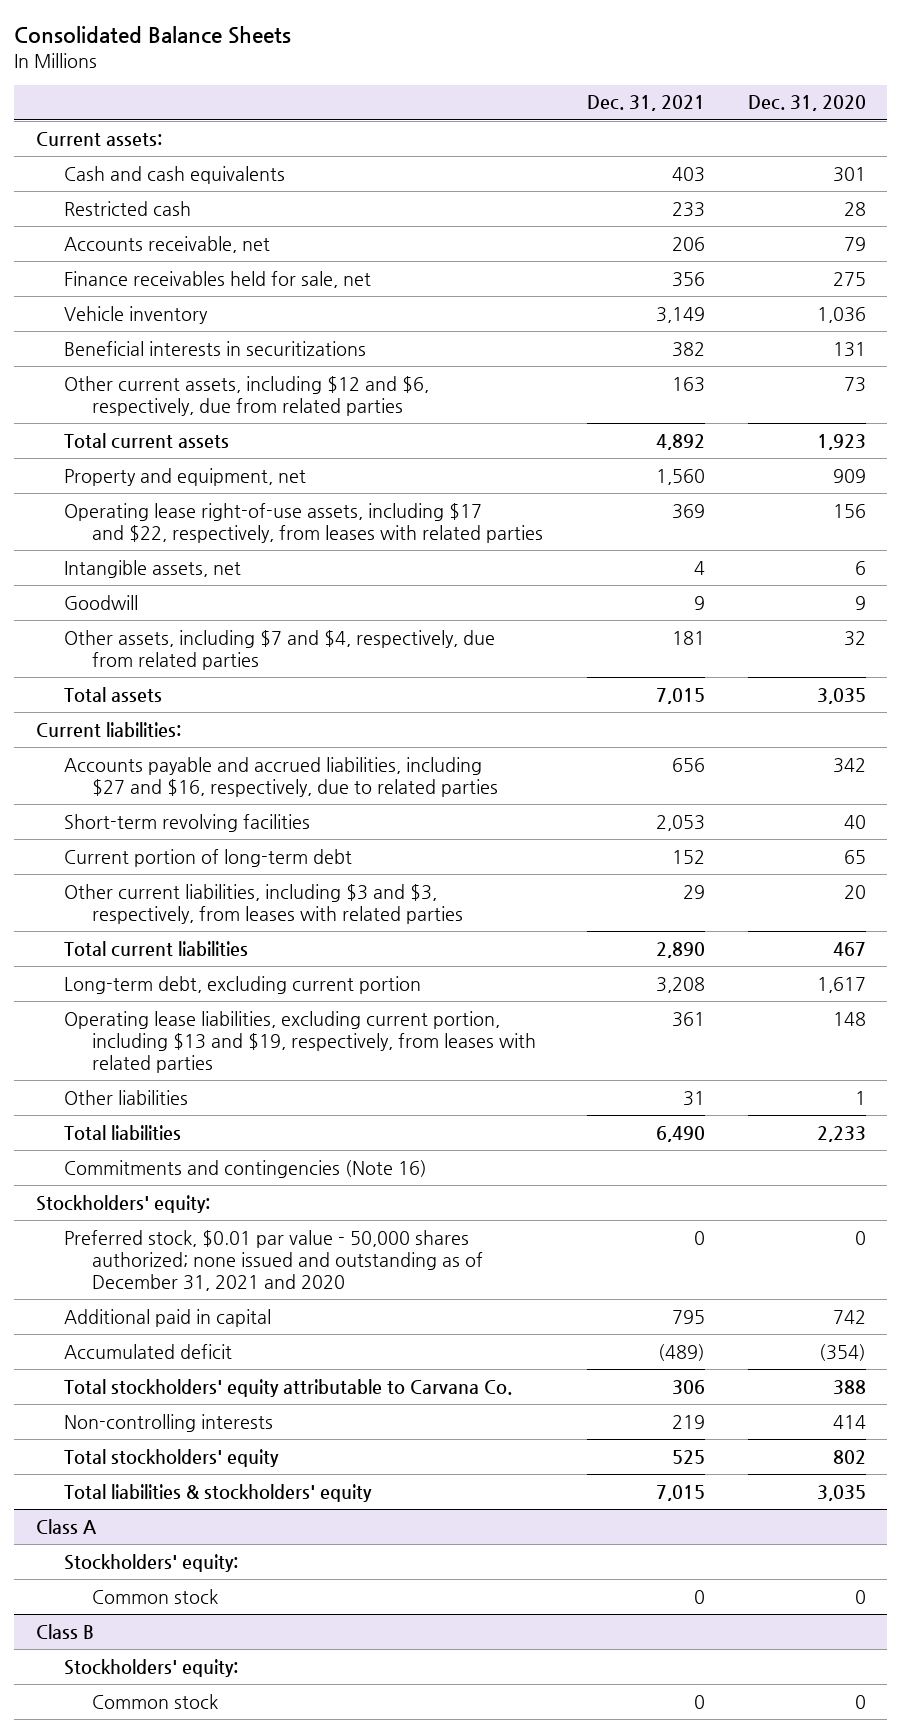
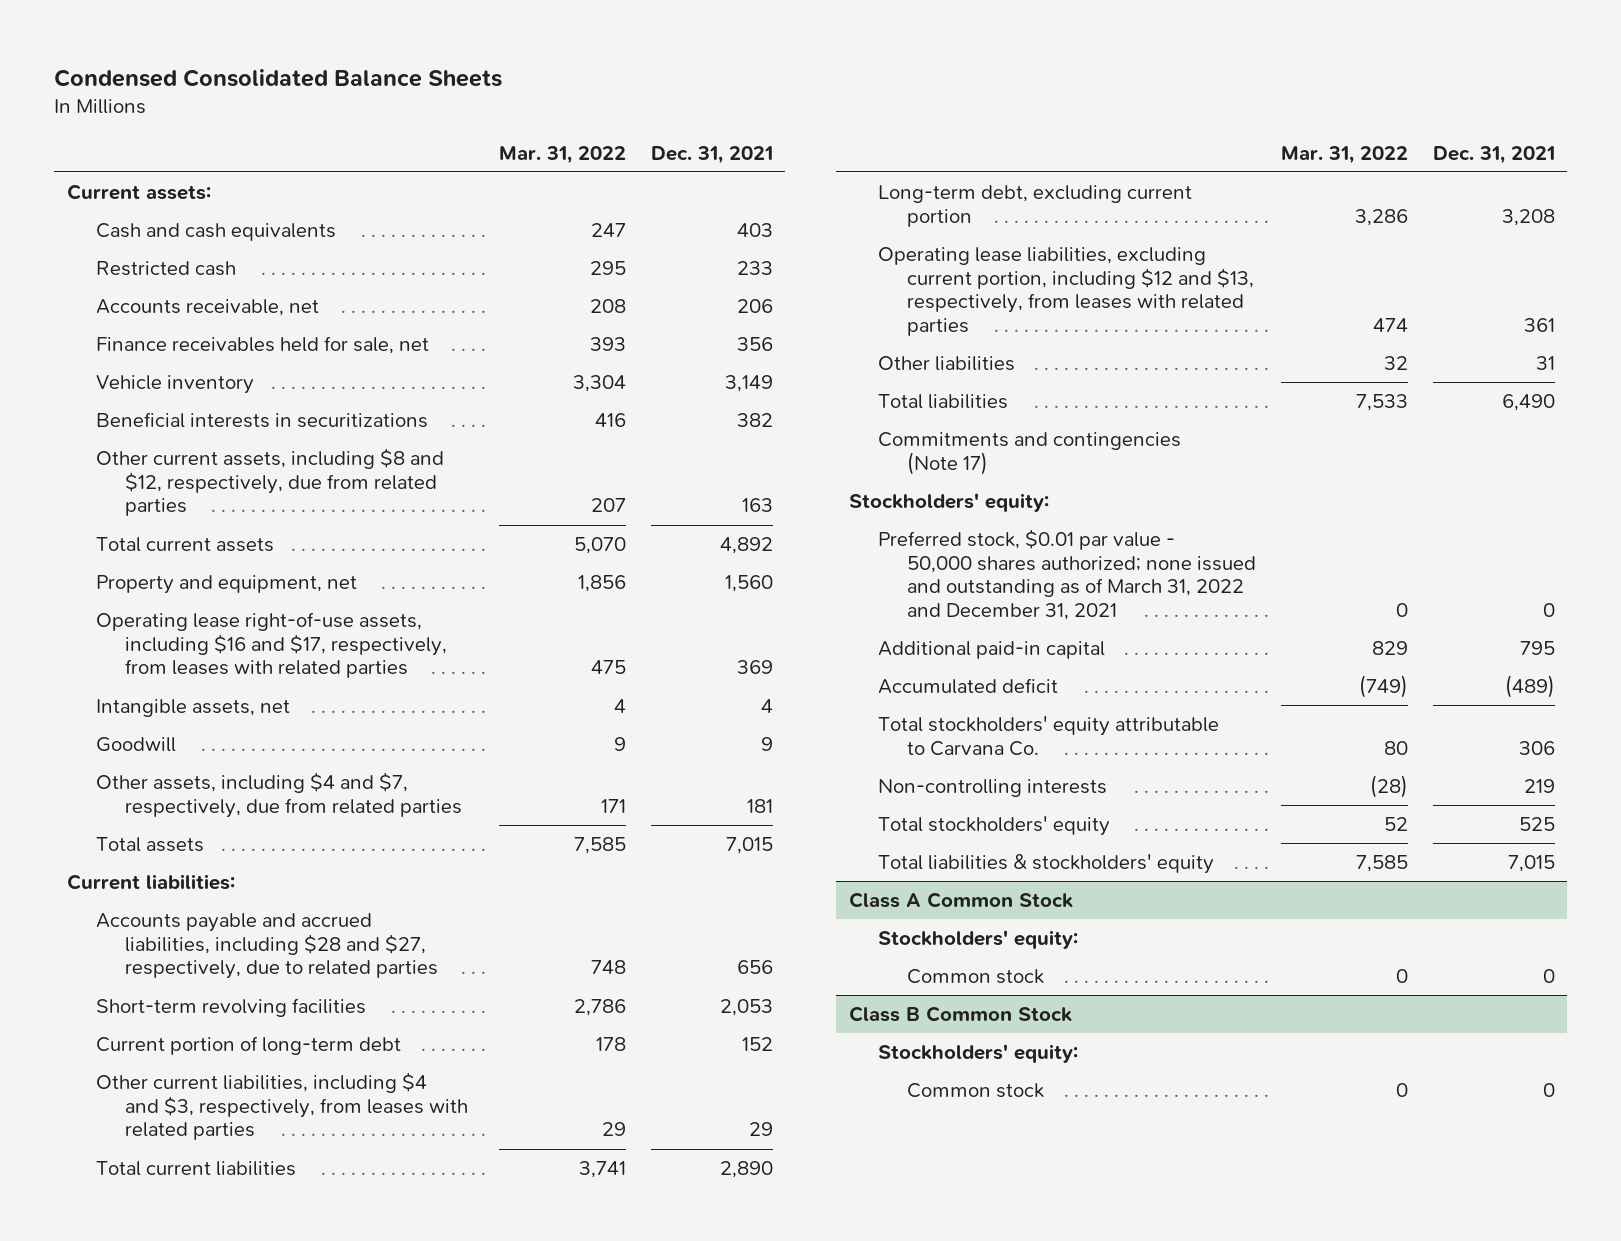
- Consolidated Balance Sheets
+ Condensed Consolidated Balance Sheets
- | Dec. 31, 2021 | Dec. 31, 2020
+ | Mar. 31, 2022 | Dec. 31, 2021
- Other current assets, including $12 and $6, respectively, due from related parties | 163 | 73
+ Other current assets, including $8 and $12, respectively, due from related parties | 207 | 163
- Operating lease right-of-use assets, including $17 and $22, respectively, from leases with related parties | 369 | 156
+ Operating lease right-of-use assets, including $16 and $17, respectively, from leases with related parties | 475 | 369
- Other assets, including $7 and $4, respectively, due from related parties | 181 | 32
+ Other assets, including $4 and $7, respectively, due from related parties | 171 | 181
- Accounts payable and accrued liabilities, including $27 and $16, respectively, due to related parties | 656 | 342
+ Accounts payable and accrued liabilities, including $28 and $27, respectively, due to related parties | 748 | 656
- Other current liabilities, including $3 and $3, respectively, from leases with related parties | 29 | 20
+ Other current liabilities, including $4 and $3, respectively, from leases with related parties | 29 | 29
- Operating lease liabilities, excluding current portion, including $13 and $19, respectively, from leases with related parties | 361 | 148
+ Operating lease liabilities, excluding current portion, including $12 and $13, respectively, from leases with related parties | 474 | 361
- Commitments and contingencies (Note 16)
+ Commitments and contingencies (Note 17)
- Preferred stock, $0.01 par value - 50,000 shares authorized; none issued and outstanding as of December 31, 2021 and 2020 | 0 | 0
- Additional paid in capital | 795 | 742
+ Preferred stock, $0.01 par value - 50,000 shares authorized; none issued and outstanding as of March 31, 2022 and December 31, 2021 | 0 | 0
+ Additional paid-in capital | 829 | 795
- Class A
+ Class A Common Stock
- Class B
+ Class B Common Stock

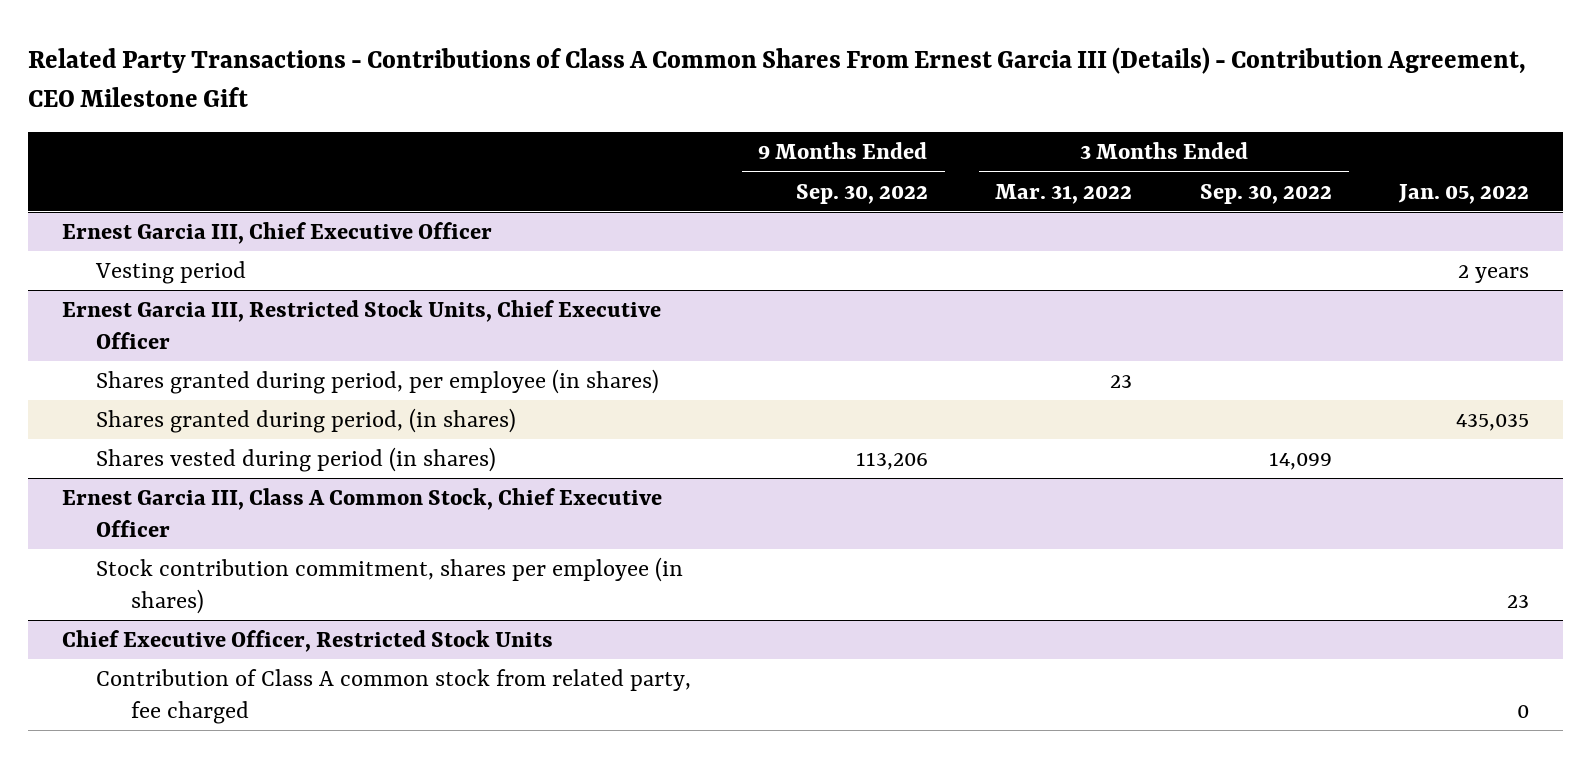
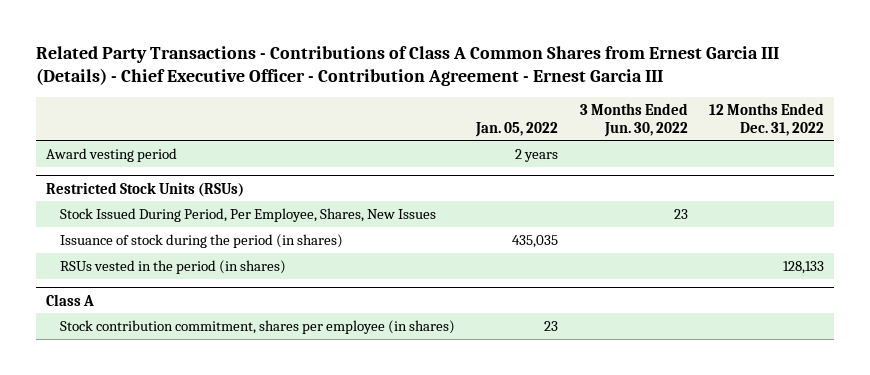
- Related Party Transactions - Contributions of Class A Common Shares From Ernest Garcia III (Details) - Contribution Agreement, CEO Milestone Gift
+ Related Party Transactions - Contributions of Class A Common Shares from Ernest Garcia III (Details) - Chief Executive Officer - Contribution Agreement - Ernest Garcia III
- | 9 Months Ended Sep. 30, 2022 | 3 Months Ended Mar. 31, 2022 | 3 Months Ended Sep. 30, 2022 | Jan. 05, 2022
+ | Jan. 05, 2022 | 3 Months Ended Jun. 30, 2022 | 12 Months Ended Dec. 31, 2022
- Ernest Garcia III, Chief Executive Officer
- Vesting period | | | | 2 years
- Ernest Garcia III, Restricted Stock Units, Chief Executive Officer
- Shares granted during period, per employee (in shares) | | 23 | |
- Shares granted during period, (in shares) | | | | 435,035
- Shares vested during period (in shares) | 113,206 | | 14,099 |
- Ernest Garcia III, Class A Common Stock, Chief Executive Officer
+ Award vesting period | 2 years | |
+ Restricted Stock Units (RSUs)
+ Stock Issued During Period, Per Employee, Shares, New Issues | | 23 |
+ Issuance of stock during the period (in shares) | 435,035 | |
+ RSUs vested in the period (in shares) | | | 128,133
+ Class A
- Chief Executive Officer, Restricted Stock Units
- Contribution of Class A common stock from related party, fee charged | | | | 0

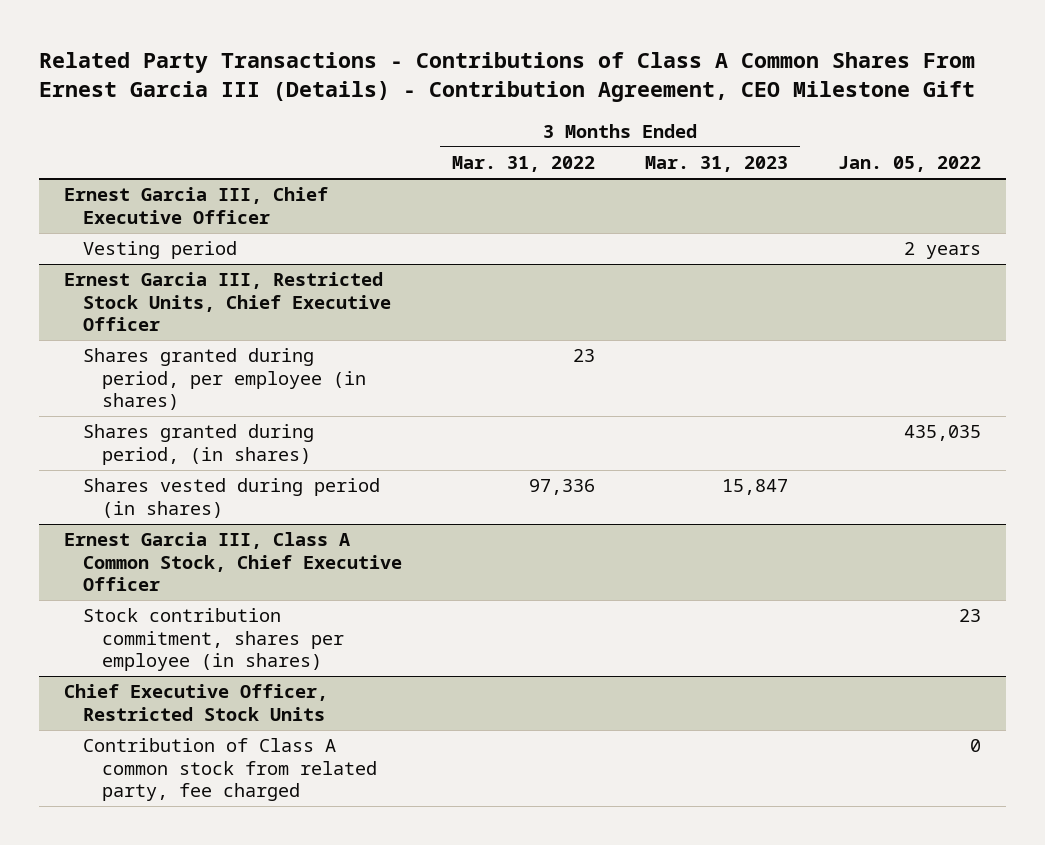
- Related Party Transactions - Contributions of Class A Common Shares from Ernest Garcia III (Details) - Chief Executive Officer - Contribution Agreement - Ernest Garcia III
+ Related Party Transactions - Contributions of Class A Common Shares From Ernest Garcia III (Details) - Contribution Agreement, CEO Milestone Gift
- | Jan. 05, 2022 | 3 Months Ended Jun. 30, 2022 | 12 Months Ended Dec. 31, 2022
+ | 3 Months Ended Mar. 31, 2022 | 3 Months Ended Mar. 31, 2023 | Jan. 05, 2022
- Award vesting period | 2 years | |
- Restricted Stock Units (RSUs)
- Stock Issued During Period, Per Employee, Shares, New Issues | | 23 |
- Issuance of stock during the period (in shares) | 435,035 | |
- RSUs vested in the period (in shares) | | | 128,133
- Class A
+ Ernest Garcia III, Chief Executive Officer
+ Vesting period | | | 2 years
+ Ernest Garcia III, Restricted Stock Units, Chief Executive Officer
+ Shares granted during period, per employee (in shares) | 23 | |
+ Shares granted during period, (in shares) | | | 435,035
+ Shares vested during period (in shares) | 97,336 | 15,847 |
+ Ernest Garcia III, Class A Common Stock, Chief Executive Officer
+ Chief Executive Officer, Restricted Stock Units
+ Contribution of Class A common stock from related party, fee charged | | | 0

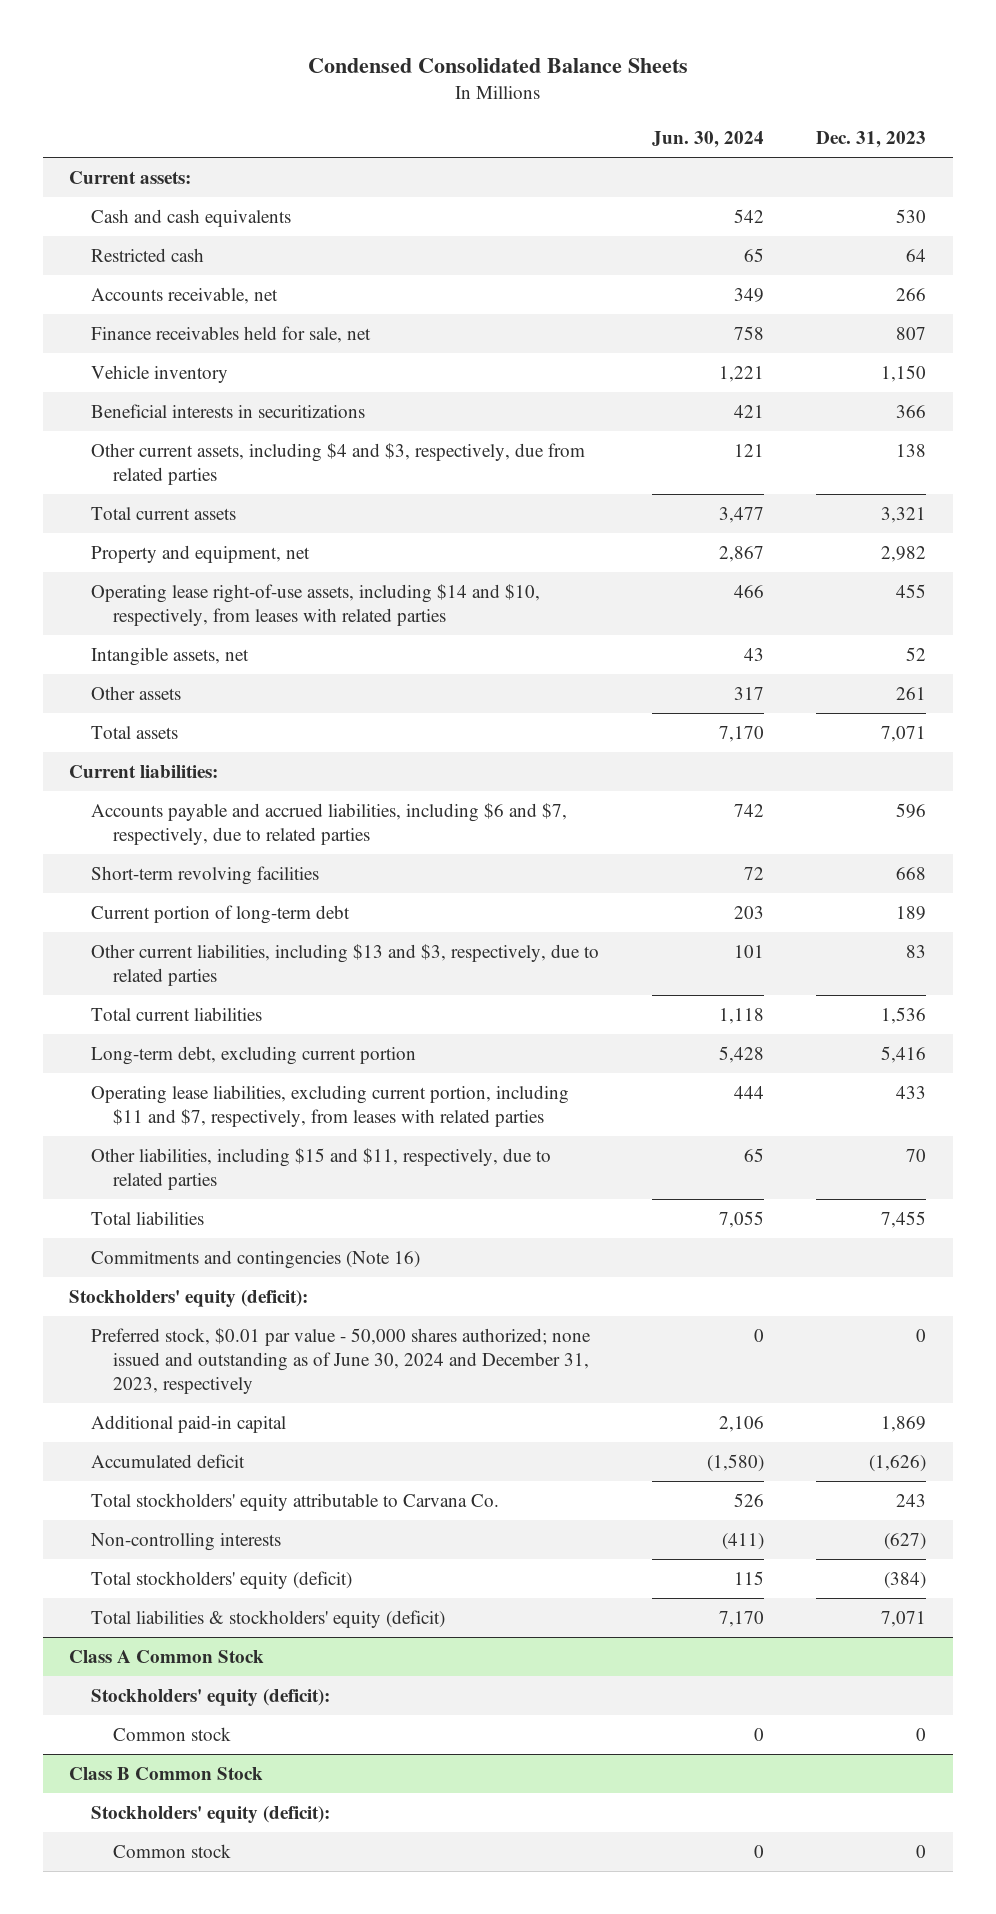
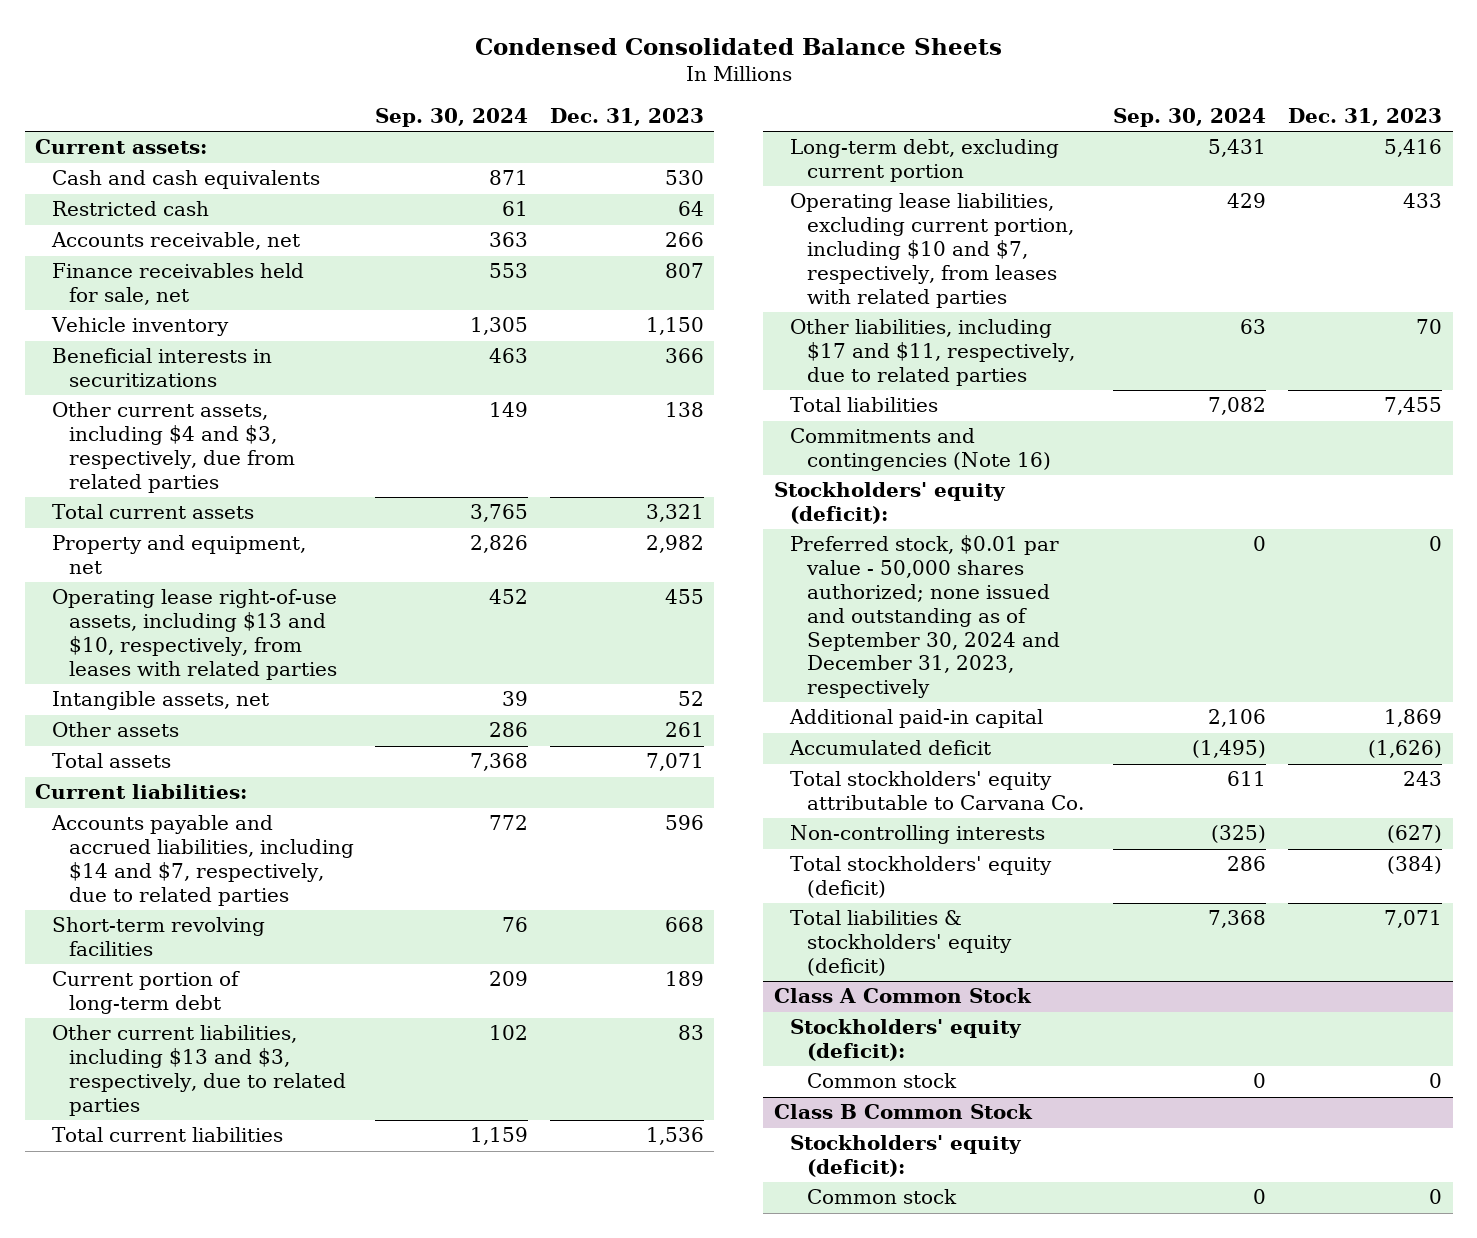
- | Jun. 30, 2024 | Dec. 31, 2023
+ | Sep. 30, 2024 | Dec. 31, 2023
- Operating lease right-of-use assets, including $14 and $10, respectively, from leases with related parties | 466 | 455
+ Operating lease right-of-use assets, including $13 and $10, respectively, from leases with related parties | 452 | 455
- Accounts payable and accrued liabilities, including $6 and $7, respectively, due to related parties | 742 | 596
+ Accounts payable and accrued liabilities, including $14 and $7, respectively, due to related parties | 772 | 596
- Operating lease liabilities, excluding current portion, including $11 and $7, respectively, from leases with related parties | 444 | 433
- Other liabilities, including $15 and $11, respectively, due to related parties | 65 | 70
+ Operating lease liabilities, excluding current portion, including $10 and $7, respectively, from leases with related parties | 429 | 433
+ Other liabilities, including $17 and $11, respectively, due to related parties | 63 | 70
- Preferred stock, $0.01 par value - 50,000 shares authorized; none issued and outstanding as of June 30, 2024 and December 31, 2023, respectively | 0 | 0
+ Preferred stock, $0.01 par value - 50,000 shares authorized; none issued and outstanding as of September 30, 2024 and December 31, 2023, respectively | 0 | 0

